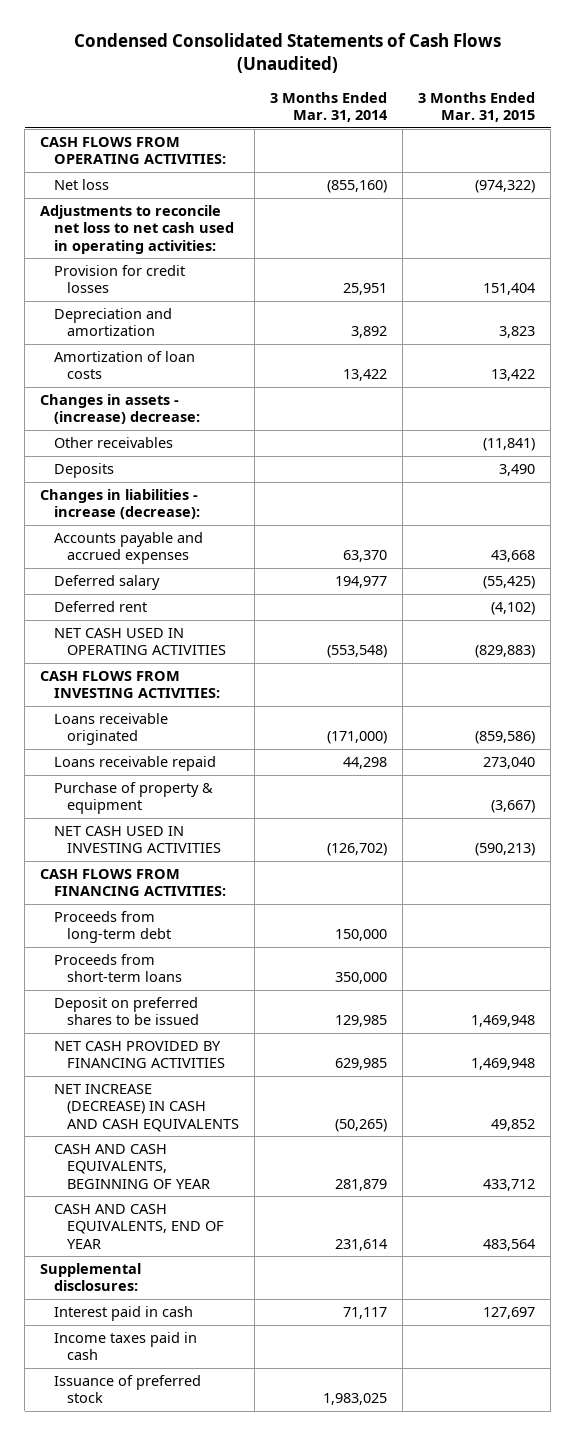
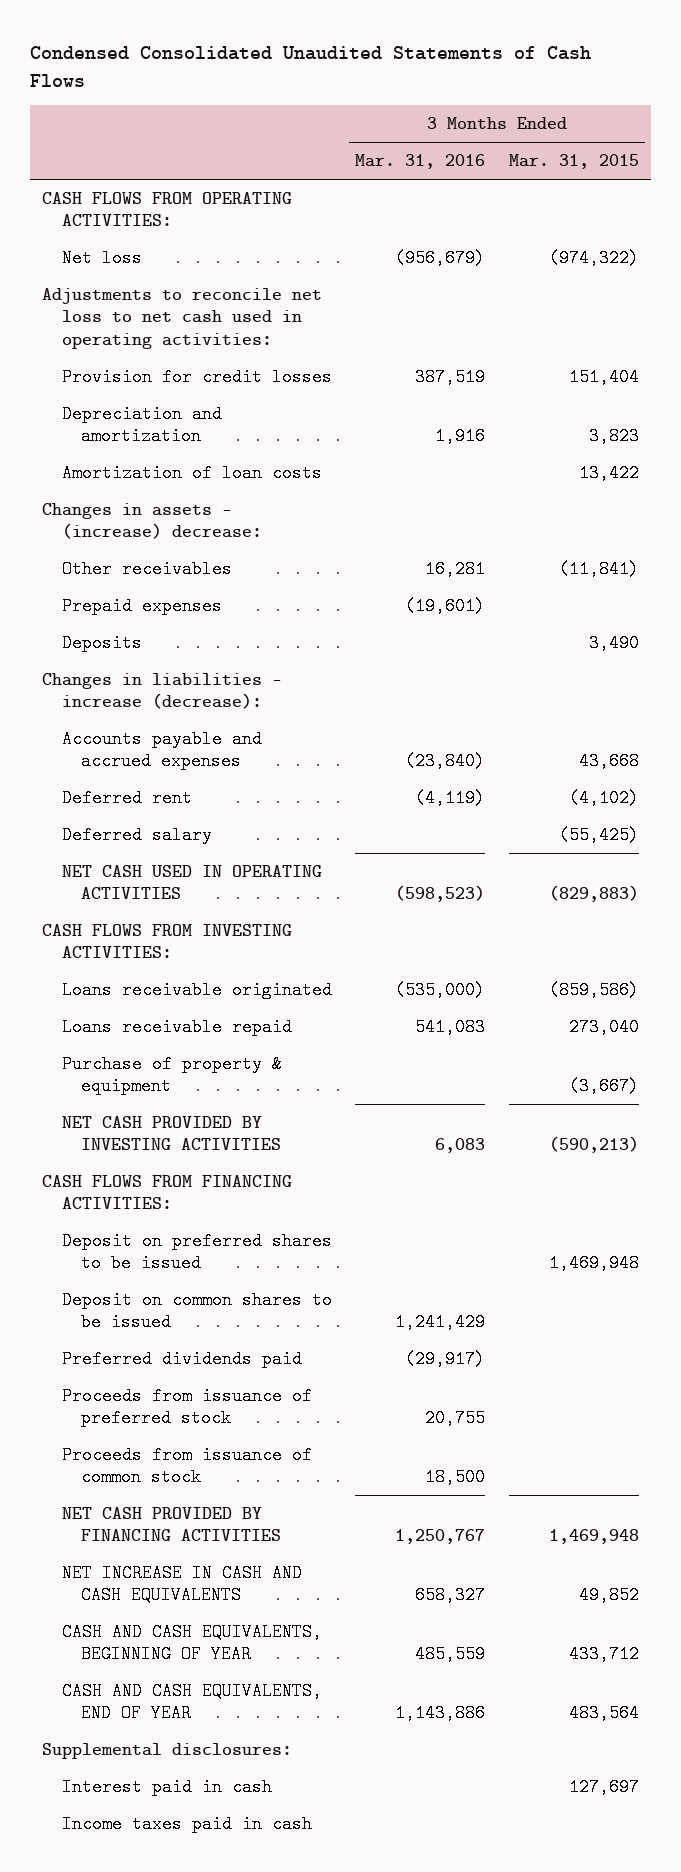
- Condensed Consolidated Statements of Cash Flows (Unaudited)
+ Condensed Consolidated Unaudited Statements of Cash Flows
- | 3 Months Ended Mar. 31, 2014 | 3 Months Ended Mar. 31, 2015
+ | 3 Months Ended Mar. 31, 2016 | 3 Months Ended Mar. 31, 2015
+ Prepaid expenses | (19,601) |
moved down: Deferred salary | | (55,425)
- NET CASH USED IN INVESTING ACTIVITIES | (126,702) | (590,213)
+ NET CASH PROVIDED BY INVESTING ACTIVITIES | 6,083 | (590,213)
- Proceeds from long-term debt | 150,000 |
- Proceeds from short-term loans | 350,000 |
+ Deposit on common shares to be issued | 1,241,429 |
+ Preferred dividends paid | (29,917) |
+ Proceeds from issuance of preferred stock | 20,755 |
+ Proceeds from issuance of common stock | 18,500 |
- NET INCREASE (DECREASE) IN CASH AND CASH EQUIVALENTS | (50,265) | 49,852
+ NET INCREASE IN CASH AND CASH EQUIVALENTS | 658,327 | 49,852
- Issuance of preferred stock | 1,983,025 |

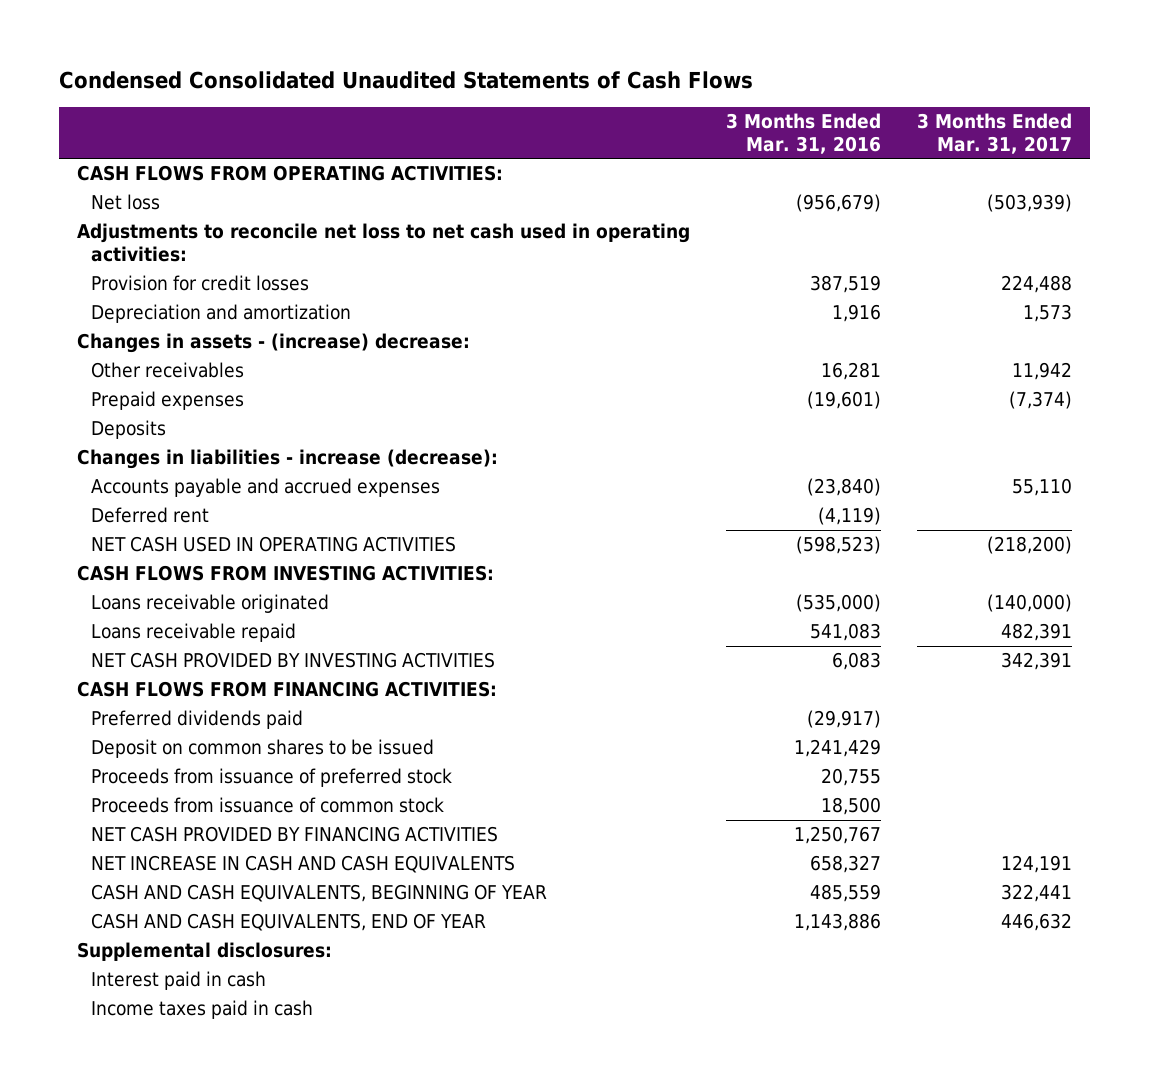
- | 3 Months Ended Mar. 31, 2016 | 3 Months Ended Mar. 31, 2015
+ | 3 Months Ended Mar. 31, 2016 | 3 Months Ended Mar. 31, 2017
- Amortization of loan costs | | 13,422
- Deferred salary | | (55,425)
- Purchase of property & equipment | | (3,667)
- Deposit on preferred shares to be issued | | 1,469,948
moved down: Deposit on common shares to be issued | 1,241,429 |

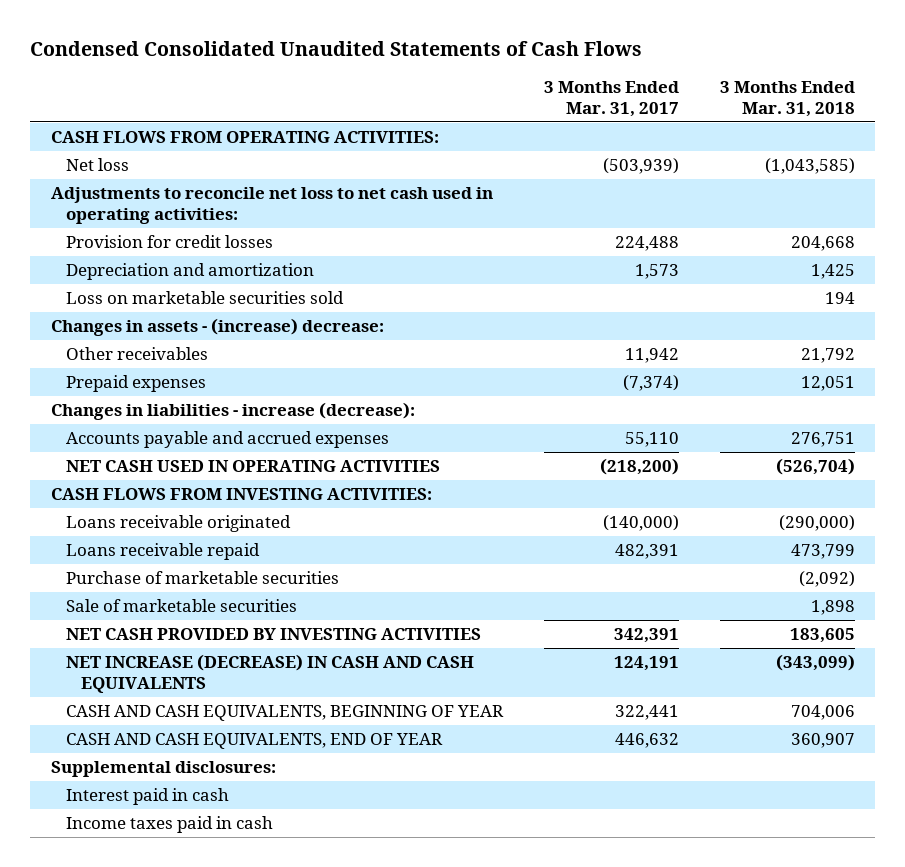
- | 3 Months Ended Mar. 31, 2016 | 3 Months Ended Mar. 31, 2017
+ | 3 Months Ended Mar. 31, 2017 | 3 Months Ended Mar. 31, 2018
+ Loss on marketable securities sold | | 194
- Deposits
- Deferred rent | (4,119) |
+ Purchase of marketable securities | | (2,092)
+ Sale of marketable securities | | 1,898
- CASH FLOWS FROM FINANCING ACTIVITIES:
- Preferred dividends paid | (29,917) |
- Deposit on common shares to be issued | 1,241,429 |
- Proceeds from issuance of preferred stock | 20,755 |
- Proceeds from issuance of common stock | 18,500 |
- NET CASH PROVIDED BY FINANCING ACTIVITIES | 1,250,767 |
- NET INCREASE IN CASH AND CASH EQUIVALENTS | 658,327 | 124,191
+ NET INCREASE (DECREASE) IN CASH AND CASH EQUIVALENTS | 124,191 | (343,099)

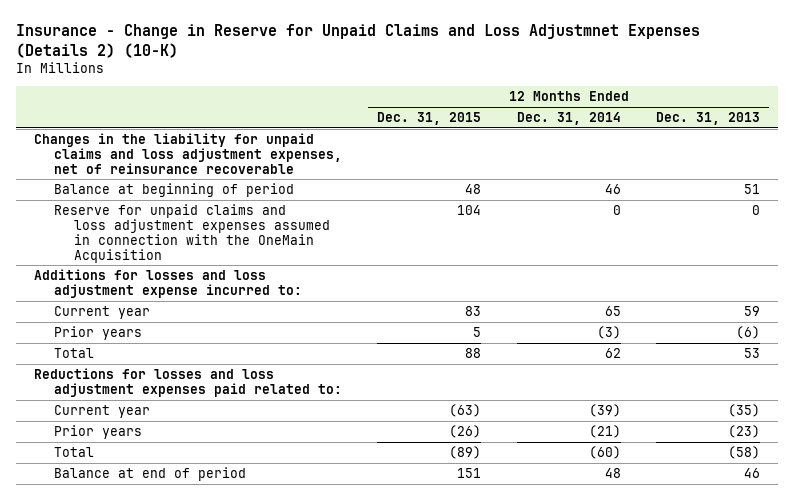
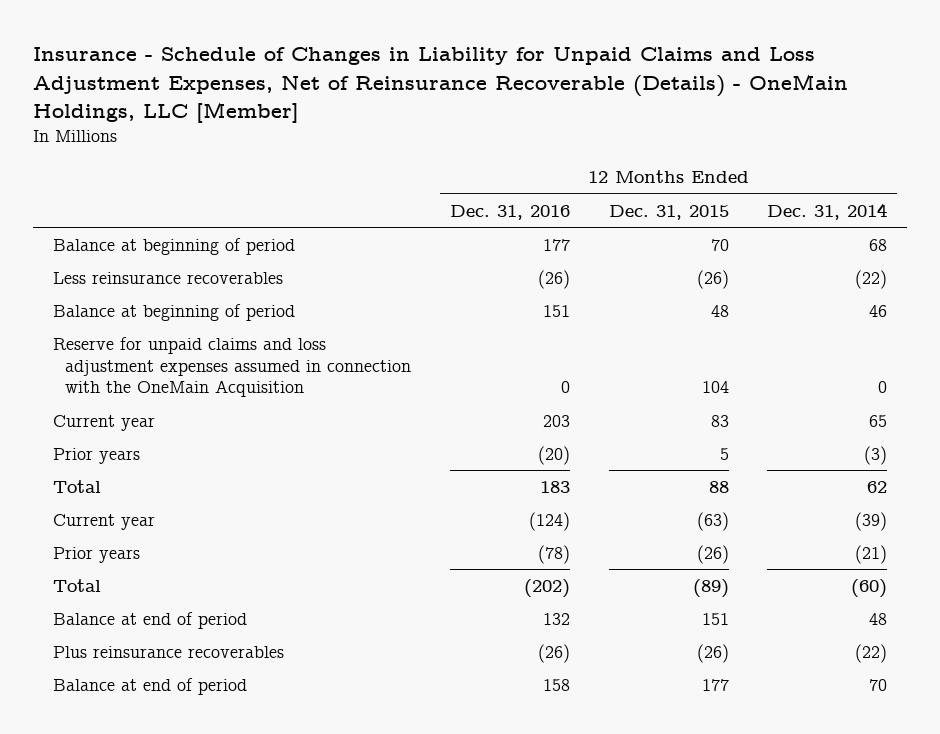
- Insurance - Change in Reserve for Unpaid Claims and Loss Adjustmnet Expenses (Details 2) (10-K)
+ Insurance - Schedule of Changes in Liability for Unpaid Claims and Loss Adjustment Expenses, Net of Reinsurance Recoverable (Details) - OneMain Holdings, LLC [Member]
- | 12 Months Ended Dec. 31, 2015 | 12 Months Ended Dec. 31, 2014 | 12 Months Ended Dec. 31, 2013
+ | 12 Months Ended Dec. 31, 2016 | 12 Months Ended Dec. 31, 2015 | 12 Months Ended Dec. 31, 2014
- Changes in the liability for unpaid claims and loss adjustment expenses, net of reinsurance recoverable
+ Balance at beginning of period | 177 | 70 | 68
+ Less reinsurance recoverables | (26) | (26) | (22)
- Additions for losses and loss adjustment expense incurred to:
- Reductions for losses and loss adjustment expenses paid related to:
+ Plus reinsurance recoverables | (26) | (26) | (22)
+ Balance at end of period | 158 | 177 | 70

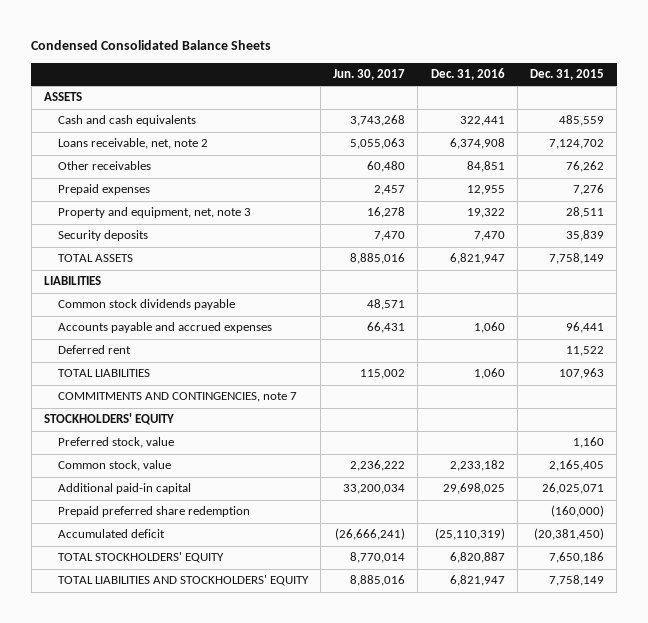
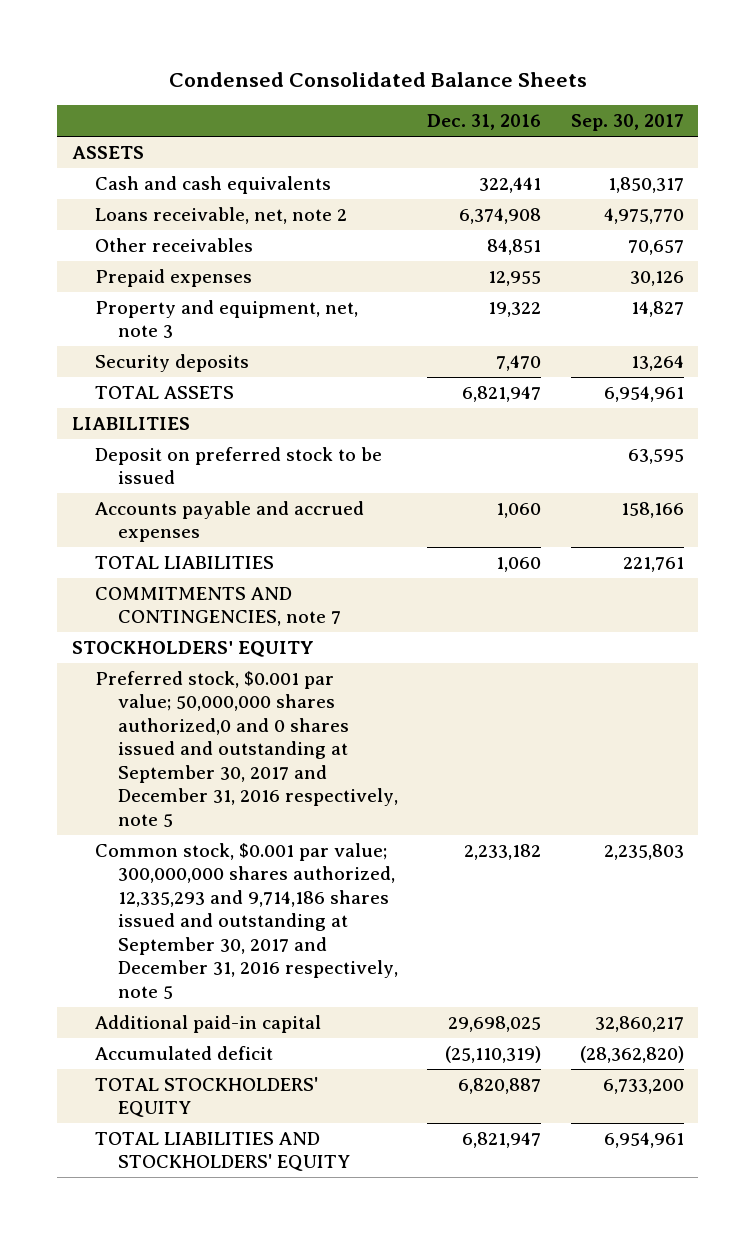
- | Jun. 30, 2017 | Dec. 31, 2016 | Dec. 31, 2015
+ | Dec. 31, 2016 | Sep. 30, 2017
- Common stock dividends payable | 48,571 | |
+ Deposit on preferred stock to be issued | | 63,595
- Deferred rent | | | 11,522
- Preferred stock, value | | | 1,160
- Common stock, value | 2,236,222 | 2,233,182 | 2,165,405
+ Preferred stock, $0.001 par value; 50,000,000 shares authorized,0 and 0 shares issued and outstanding at September 30, 2017 and December 31, 2016 respectively, note 5
+ Common stock, $0.001 par value; 300,000,000 shares authorized, 12,335,293 and 9,714,186 shares issued and outstanding at September 30, 2017 and December 31, 2016 respectively, note 5 | 2,233,182 | 2,235,803
- Prepaid preferred share redemption | | | (160,000)

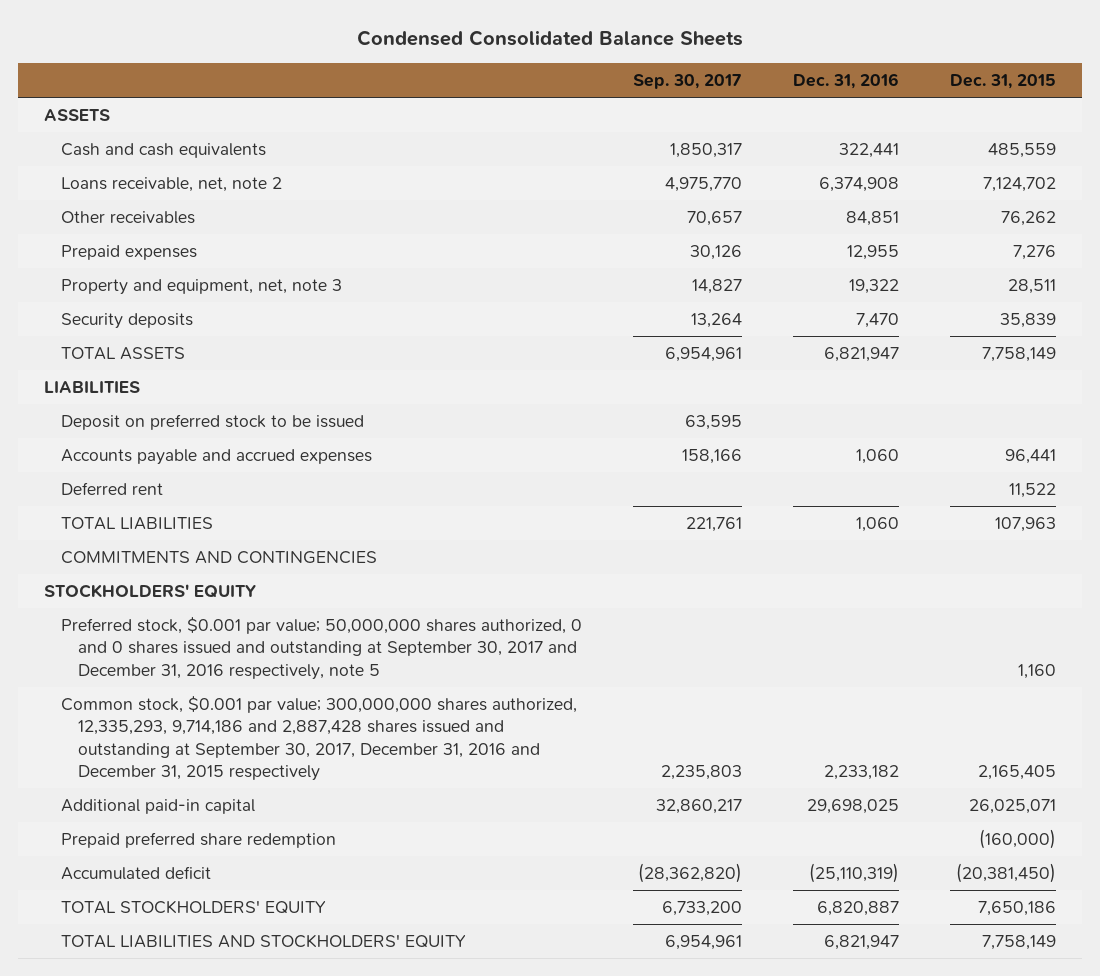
- | Dec. 31, 2016 | Sep. 30, 2017
+ | Sep. 30, 2017 | Dec. 31, 2016 | Dec. 31, 2015
+ Deferred rent | | | 11,522
- COMMITMENTS AND CONTINGENCIES, note 7
+ COMMITMENTS AND CONTINGENCIES
- Preferred stock, $0.001 par value; 50,000,000 shares authorized,0 and 0 shares issued and outstanding at September 30, 2017 and December 31, 2016 respectively, note 5
- Common stock, $0.001 par value; 300,000,000 shares authorized, 12,335,293 and 9,714,186 shares issued and outstanding at September 30, 2017 and December 31, 2016 respectively, note 5 | 2,233,182 | 2,235,803
+ Preferred stock, $0.001 par value; 50,000,000 shares authorized, 0 and 0 shares issued and outstanding at September 30, 2017 and December 31, 2016 respectively, note 5 | | | 1,160
+ Common stock, $0.001 par value; 300,000,000 shares authorized, 12,335,293, 9,714,186 and 2,887,428 shares issued and outstanding at September 30, 2017, December 31, 2016 and December 31, 2015 respectively | 2,235,803 | 2,233,182 | 2,165,405
+ Prepaid preferred share redemption | | | (160,000)

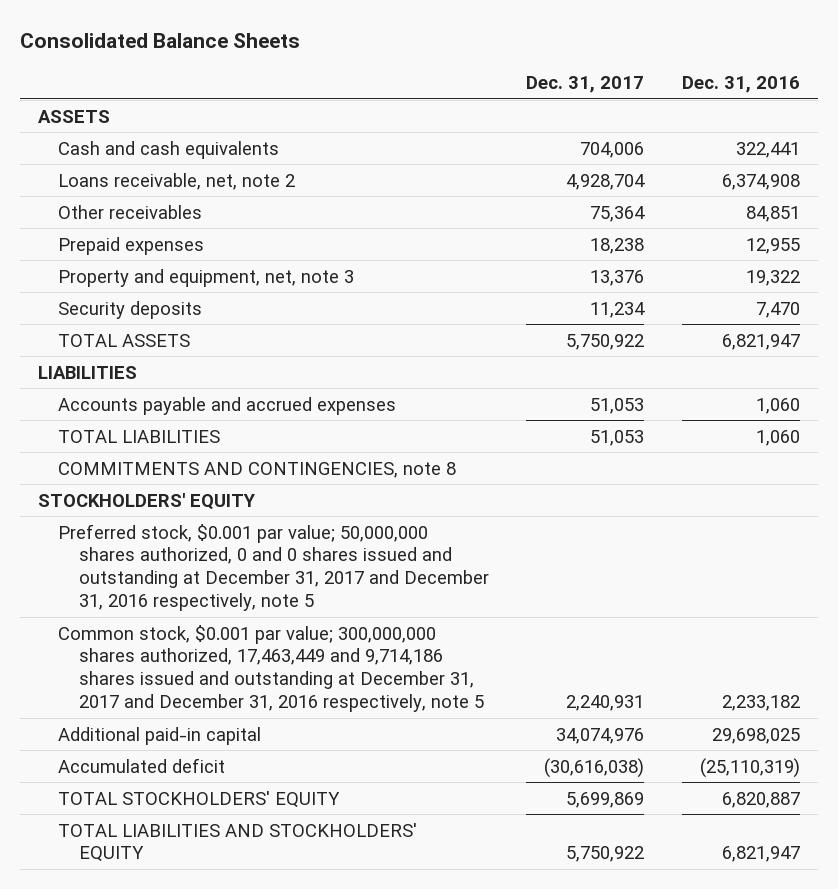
- Condensed Consolidated Balance Sheets
+ Consolidated Balance Sheets
- | Sep. 30, 2017 | Dec. 31, 2016 | Dec. 31, 2015
+ | Dec. 31, 2017 | Dec. 31, 2016
- Deposit on preferred stock to be issued | 63,595 | |
- Deferred rent | | | 11,522
- COMMITMENTS AND CONTINGENCIES
+ COMMITMENTS AND CONTINGENCIES, note 8
- Preferred stock, $0.001 par value; 50,000,000 shares authorized, 0 and 0 shares issued and outstanding at September 30, 2017 and December 31, 2016 respectively, note 5 | | | 1,160
- Common stock, $0.001 par value; 300,000,000 shares authorized, 12,335,293, 9,714,186 and 2,887,428 shares issued and outstanding at September 30, 2017, December 31, 2016 and December 31, 2015 respectively | 2,235,803 | 2,233,182 | 2,165,405
+ Preferred stock, $0.001 par value; 50,000,000 shares authorized, 0 and 0 shares issued and outstanding at December 31, 2017 and December 31, 2016 respectively, note 5
+ Common stock, $0.001 par value; 300,000,000 shares authorized, 17,463,449 and 9,714,186 shares issued and outstanding at December 31, 2017 and December 31, 2016 respectively, note 5 | 2,240,931 | 2,233,182
- Prepaid preferred share redemption | | | (160,000)

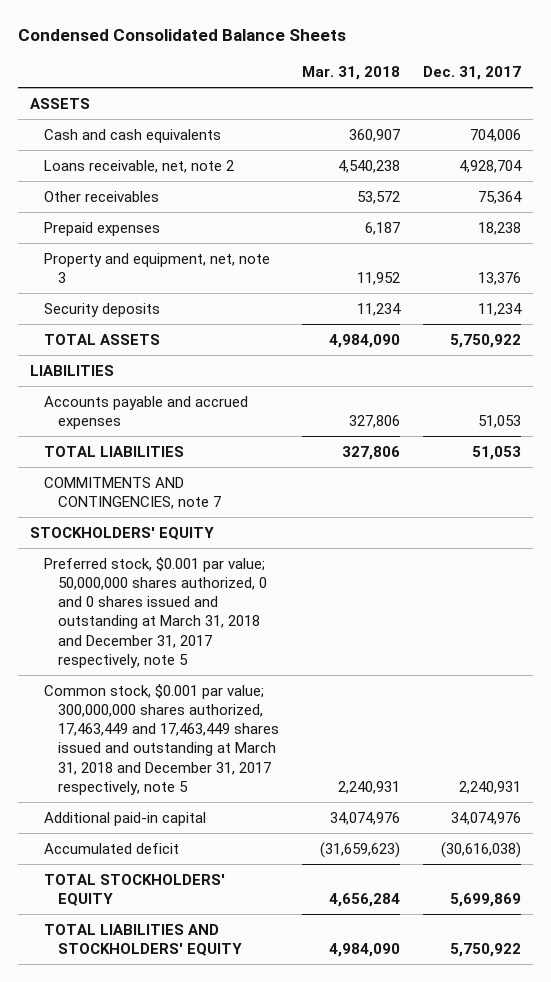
- Consolidated Balance Sheets
+ Condensed Consolidated Balance Sheets
- | Dec. 31, 2017 | Dec. 31, 2016
+ | Mar. 31, 2018 | Dec. 31, 2017
- COMMITMENTS AND CONTINGENCIES, note 8
+ COMMITMENTS AND CONTINGENCIES, note 7
- Preferred stock, $0.001 par value; 50,000,000 shares authorized, 0 and 0 shares issued and outstanding at December 31, 2017 and December 31, 2016 respectively, note 5
- Common stock, $0.001 par value; 300,000,000 shares authorized, 17,463,449 and 9,714,186 shares issued and outstanding at December 31, 2017 and December 31, 2016 respectively, note 5 | 2,240,931 | 2,233,182
+ Preferred stock, $0.001 par value; 50,000,000 shares authorized, 0 and 0 shares issued and outstanding at March 31, 2018 and December 31, 2017 respectively, note 5
+ Common stock, $0.001 par value; 300,000,000 shares authorized, 17,463,449 and 17,463,449 shares issued and outstanding at March 31, 2018 and December 31, 2017 respectively, note 5 | 2,240,931 | 2,240,931

